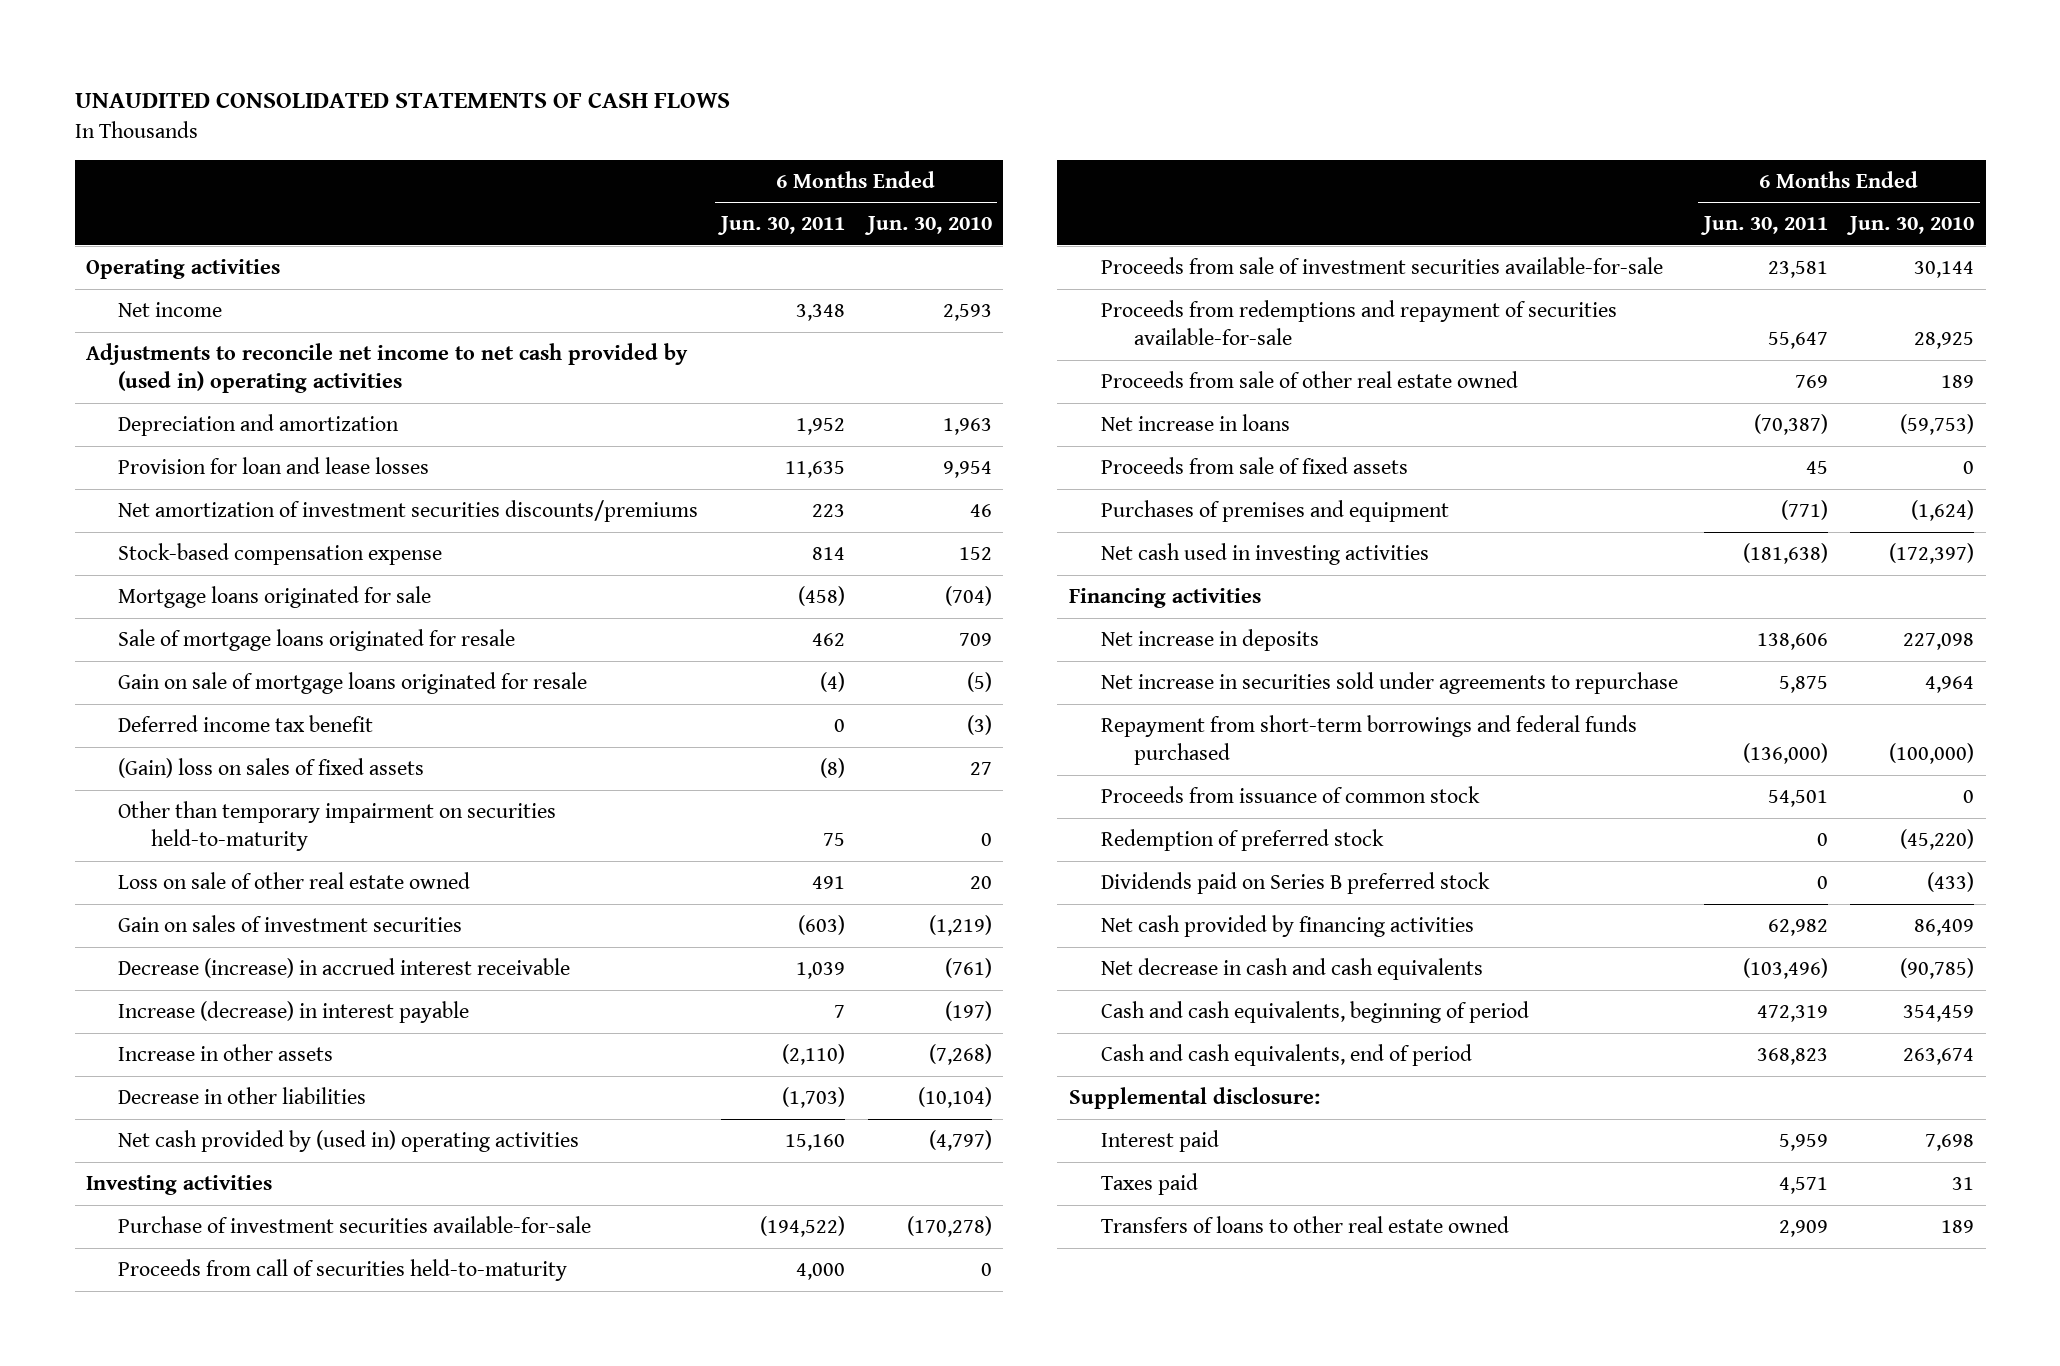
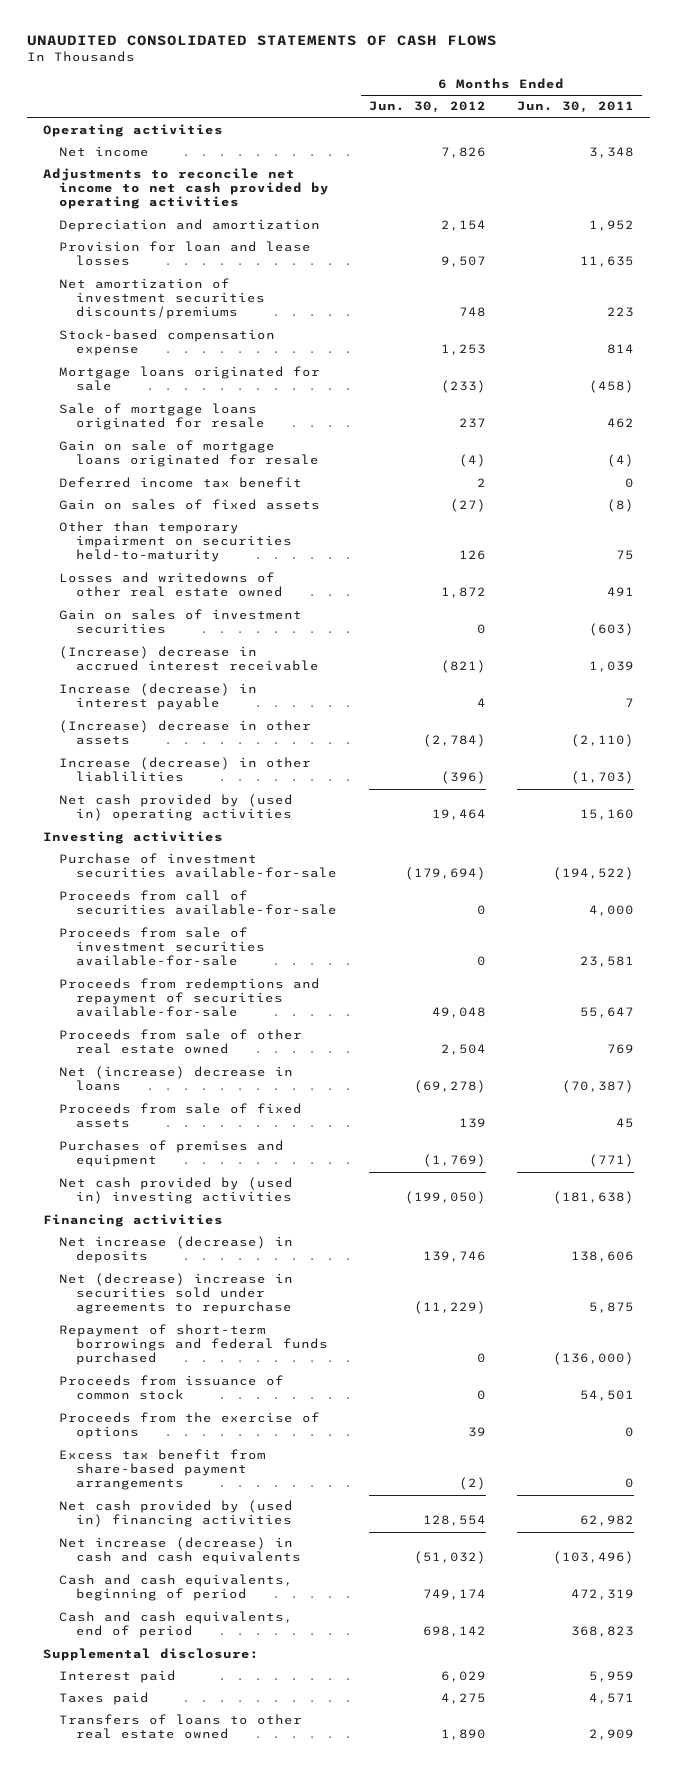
- | 6 Months Ended Jun. 30, 2011 | 6 Months Ended Jun. 30, 2010
+ | 6 Months Ended Jun. 30, 2012 | 6 Months Ended Jun. 30, 2011
- Adjustments to reconcile net income to net cash provided by (used in) operating activities
+ Adjustments to reconcile net income to net cash provided by operating activities
- (Gain) loss on sales of fixed assets | (8) | 27
+ Gain on sales of fixed assets | (27) | (8)
- Loss on sale of other real estate owned | 491 | 20
+ Losses and writedowns of other real estate owned | 1,872 | 491
- Decrease (increase) in accrued interest receivable | 1,039 | (761)
+ (Increase) decrease in accrued interest receivable | (821) | 1,039
- Increase in other assets | (2,110) | (7,268)
- Decrease in other liabilities | (1,703) | (10,104)
+ (Increase) decrease in other assets | (2,784) | (2,110)
+ Increase (decrease) in other liablilities | (396) | (1,703)
- Proceeds from call of securities held-to-maturity | 4,000 | 0
+ Proceeds from call of securities available-for-sale | 0 | 4,000
- Net increase in loans | (70,387) | (59,753)
+ Net (increase) decrease in loans | (69,278) | (70,387)
- Net cash used in investing activities | (181,638) | (172,397)
+ Net cash provided by (used in) investing activities | (199,050) | (181,638)
- Net increase in deposits | 138,606 | 227,098
- Net increase in securities sold under agreements to repurchase | 5,875 | 4,964
- Repayment from short-term borrowings and federal funds purchased | (136,000) | (100,000)
+ Net increase (decrease) in deposits | 139,746 | 138,606
+ Net (decrease) increase in securities sold under agreements to repurchase | (11,229) | 5,875
+ Repayment of short-term borrowings and federal funds purchased | 0 | (136,000)
- Redemption of preferred stock | 0 | (45,220)
- Dividends paid on Series B preferred stock | 0 | (433)
- Net cash provided by financing activities | 62,982 | 86,409
- Net decrease in cash and cash equivalents | (103,496) | (90,785)
+ Proceeds from the exercise of options | 39 | 0
+ Excess tax benefit from share-based payment arrangements | (2) | 0
+ Net cash provided by (used in) financing activities | 128,554 | 62,982
+ Net increase (decrease) in cash and cash equivalents | (51,032) | (103,496)

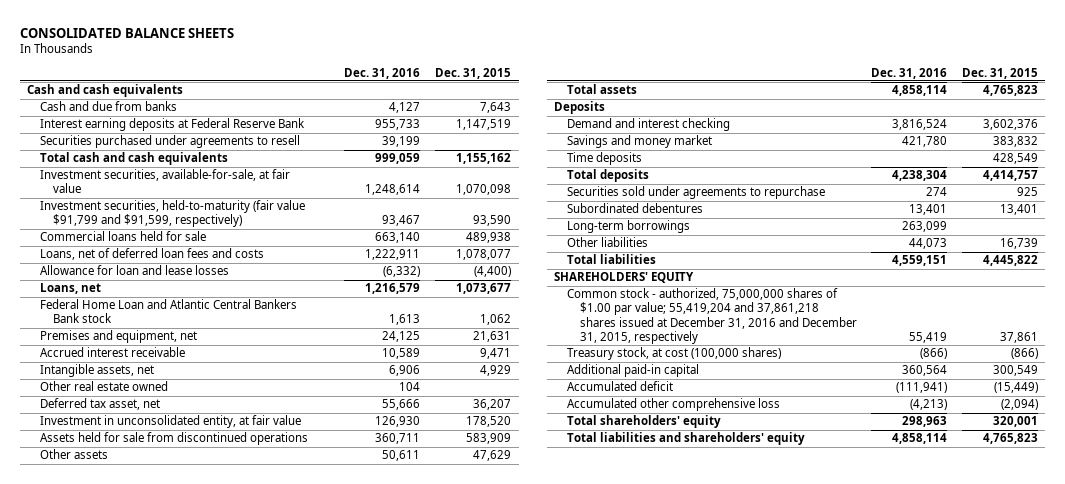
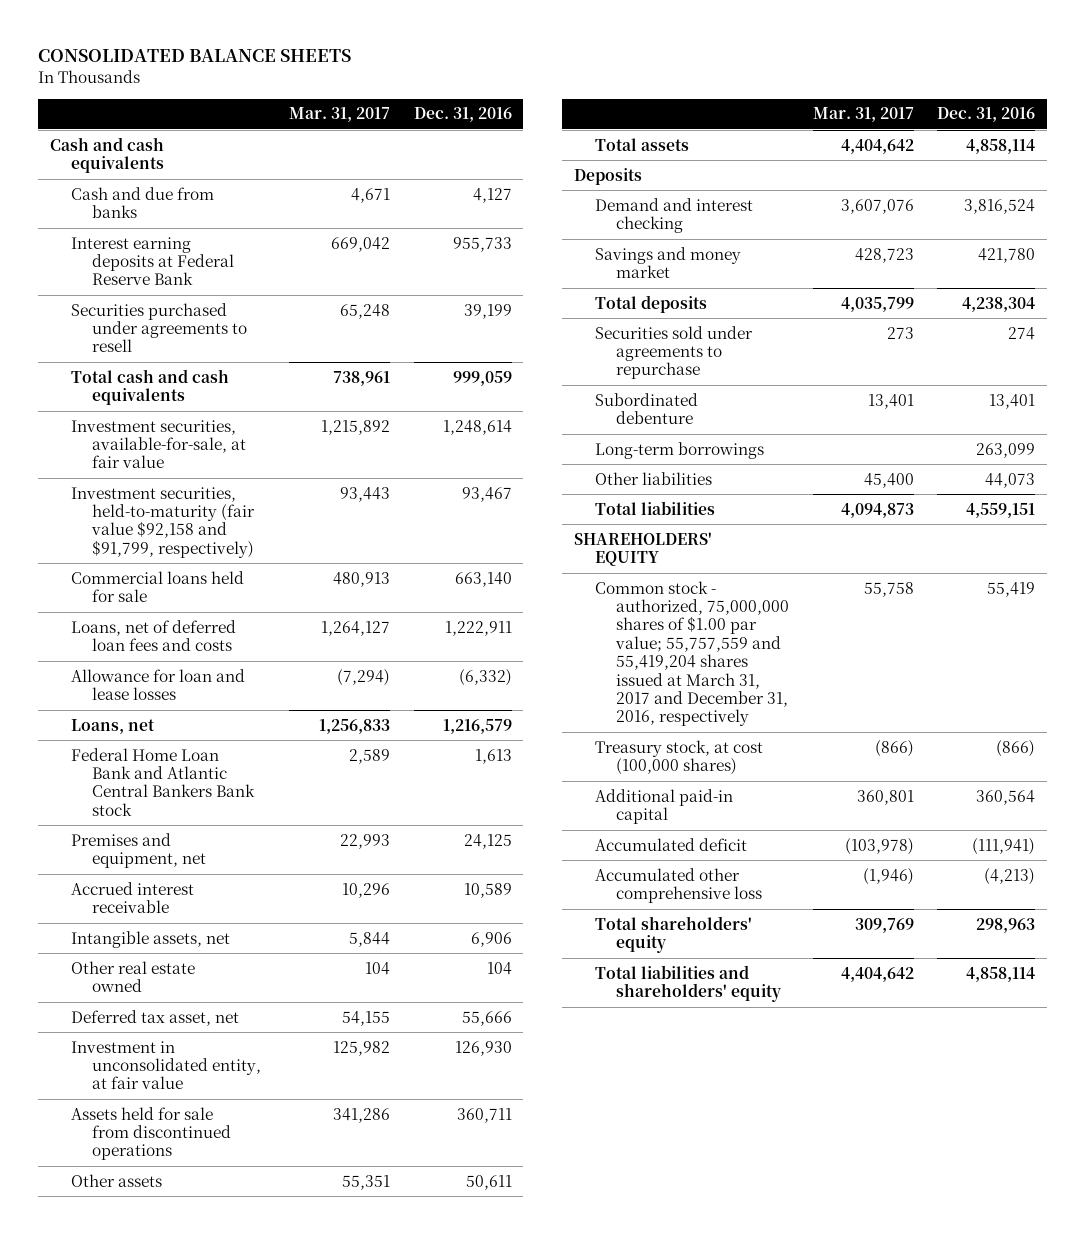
- | Dec. 31, 2016 | Dec. 31, 2015
+ | Mar. 31, 2017 | Dec. 31, 2016
- Investment securities, held-to-maturity (fair value $91,799 and $91,599, respectively) | 93,467 | 93,590
+ Investment securities, held-to-maturity (fair value $92,158 and $91,799, respectively) | 93,443 | 93,467
- Federal Home Loan and Atlantic Central Bankers Bank stock | 1,613 | 1,062
+ Federal Home Loan Bank and Atlantic Central Bankers Bank stock | 2,589 | 1,613
- Time deposits | | 428,549
- Subordinated debentures | 13,401 | 13,401
+ Subordinated debenture | 13,401 | 13,401
- Common stock - authorized, 75,000,000 shares of $1.00 par value; 55,419,204 and 37,861,218 shares issued at December 31, 2016 and December 31, 2015, respectively | 55,419 | 37,861
+ Common stock - authorized, 75,000,000 shares of $1.00 par value; 55,757,559 and 55,419,204 shares issued at March 31, 2017 and December 31, 2016, respectively | 55,758 | 55,419

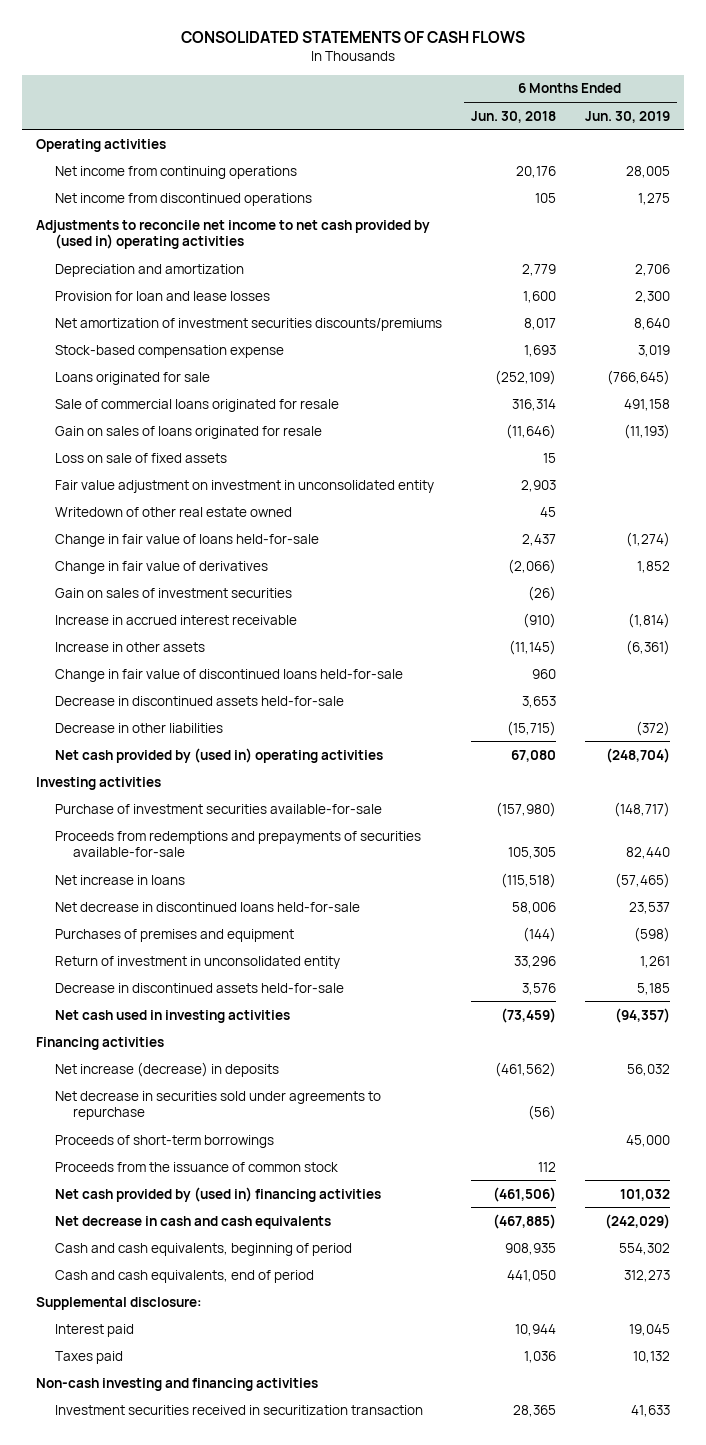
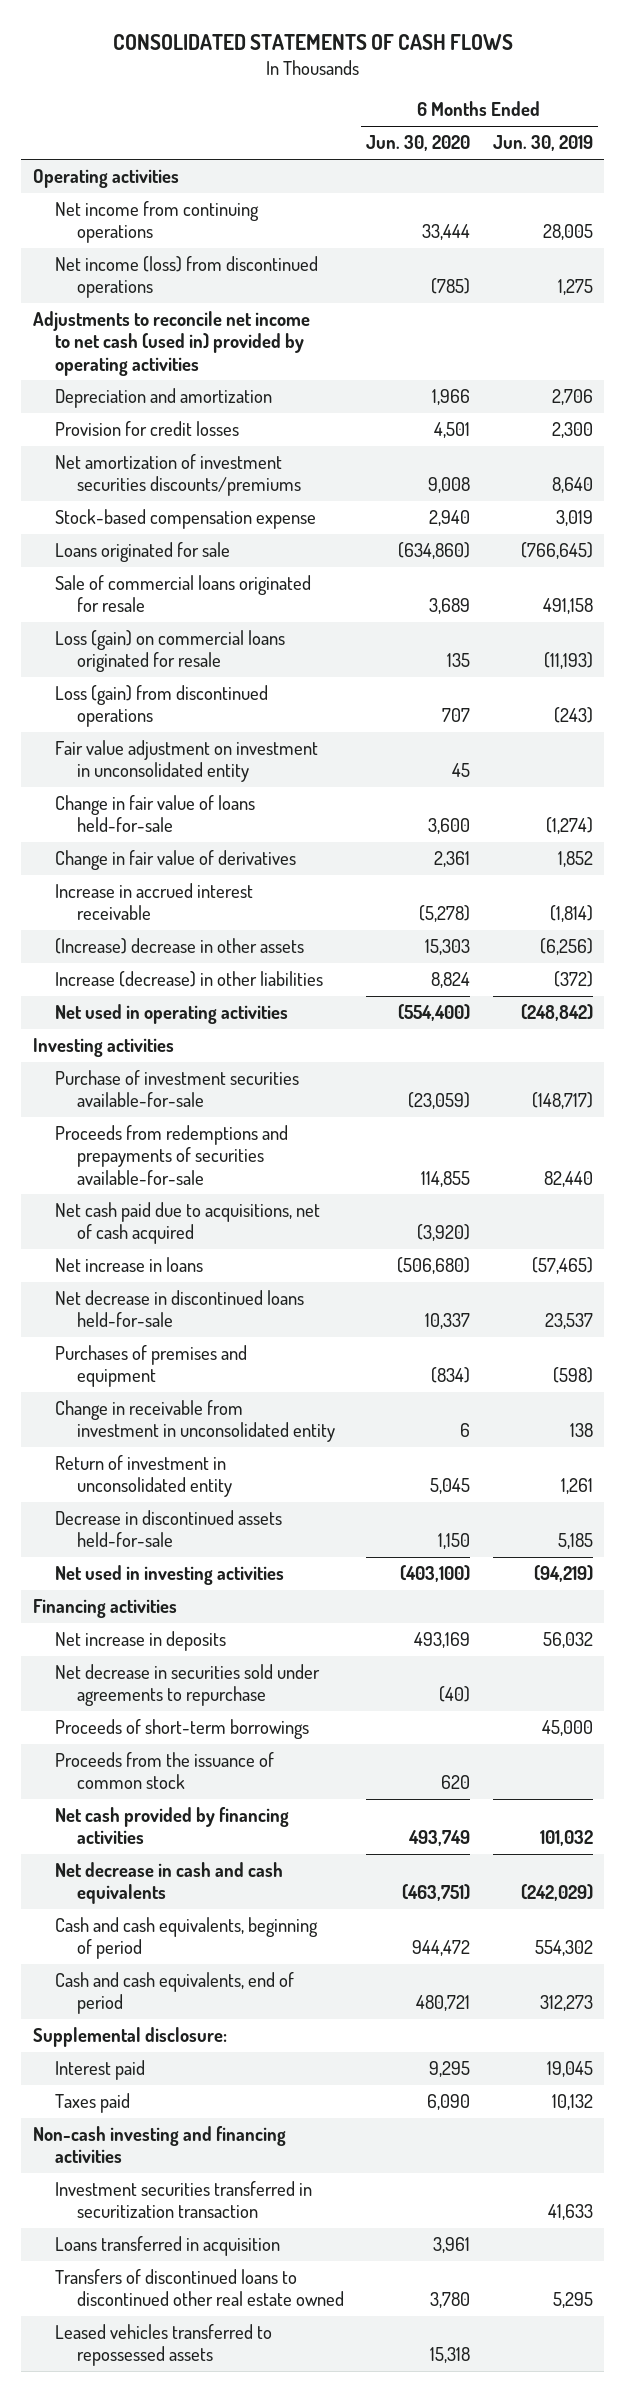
- | 6 Months Ended Jun. 30, 2018 | 6 Months Ended Jun. 30, 2019
+ | 6 Months Ended Jun. 30, 2020 | 6 Months Ended Jun. 30, 2019
- Net income from discontinued operations | 105 | 1,275
- Adjustments to reconcile net income to net cash provided by (used in) operating activities
+ Net income (loss) from discontinued operations | (785) | 1,275
+ Adjustments to reconcile net income to net cash (used in) provided by operating activities
- Provision for loan and lease losses | 1,600 | 2,300
+ Provision for credit losses | 4,501 | 2,300
- Gain on sales of loans originated for resale | (11,646) | (11,193)
- Loss on sale of fixed assets | 15 |
+ Loss (gain) on commercial loans originated for resale | 135 | (11,193)
+ Loss (gain) from discontinued operations | 707 | (243)
- Writedown of other real estate owned | 45 |
- Gain on sales of investment securities | (26) |
- Increase in other assets | (11,145) | (6,361)
- Change in fair value of discontinued loans held-for-sale | 960 |
- Decrease in discontinued assets held-for-sale | 3,653 |
- Decrease in other liabilities | (15,715) | (372)
- Net cash provided by (used in) operating activities | 67,080 | (248,704)
+ (Increase) decrease in other assets | 15,303 | (6,256)
+ Increase (decrease) in other liabilities | 8,824 | (372)
+ Net used in operating activities | (554,400) | (248,842)
+ Net cash paid due to acquisitions, net of cash acquired | (3,920) |
+ Change in receivable from investment in unconsolidated entity | 6 | 138
- Net cash used in investing activities | (73,459) | (94,357)
+ Net used in investing activities | (403,100) | (94,219)
- Net increase (decrease) in deposits | (461,562) | 56,032
+ Net increase in deposits | 493,169 | 56,032
- Net cash provided by (used in) financing activities | (461,506) | 101,032
+ Net cash provided by financing activities | 493,749 | 101,032
- Investment securities received in securitization transaction | 28,365 | 41,633
+ Investment securities transferred in securitization transaction | | 41,633
+ Loans transferred in acquisition | 3,961 |
+ Transfers of discontinued loans to discontinued other real estate owned | 3,780 | 5,295
+ Leased vehicles transferred to repossessed assets | 15,318 |

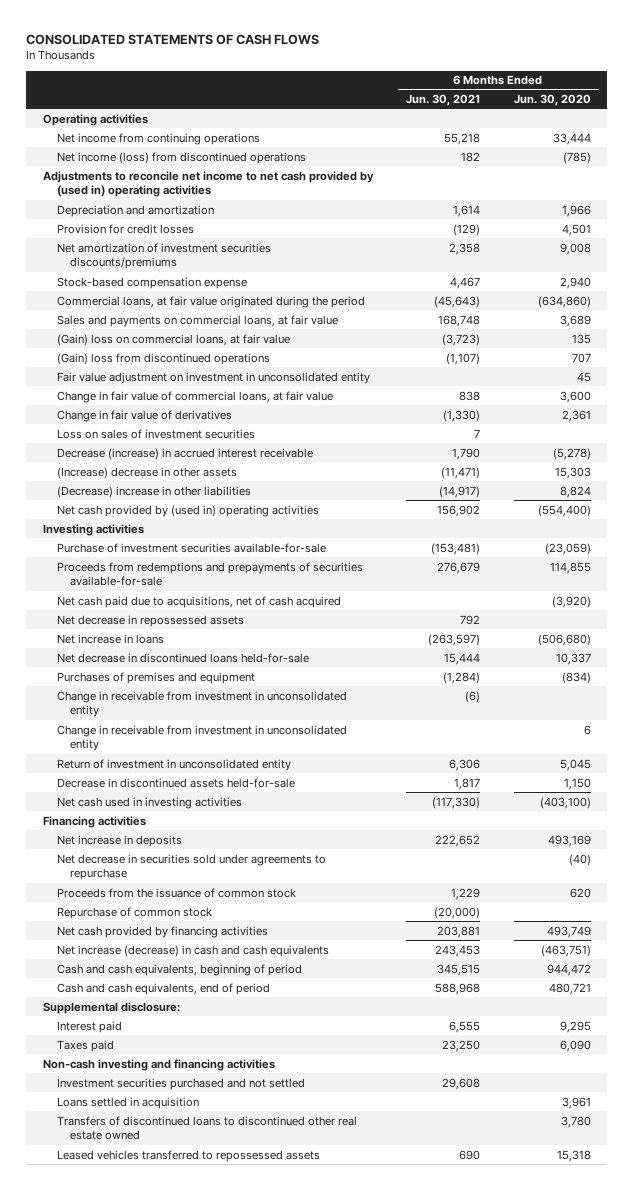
- | 6 Months Ended Jun. 30, 2020 | 6 Months Ended Jun. 30, 2019
+ | 6 Months Ended Jun. 30, 2021 | 6 Months Ended Jun. 30, 2020
- Adjustments to reconcile net income to net cash (used in) provided by operating activities
+ Adjustments to reconcile net income to net cash provided by (used in) operating activities
- Loans originated for sale | (634,860) | (766,645)
- Sale of commercial loans originated for resale | 3,689 | 491,158
- Loss (gain) on commercial loans originated for resale | 135 | (11,193)
- Loss (gain) from discontinued operations | 707 | (243)
+ Commercial loans, at fair value originated during the period | (45,643) | (634,860)
+ Sales and payments on commercial loans, at fair value | 168,748 | 3,689
+ (Gain) loss on commercial loans, at fair value | (3,723) | 135
+ (Gain) loss from discontinued operations | (1,107) | 707
- Change in fair value of loans held-for-sale | 3,600 | (1,274)
+ Change in fair value of commercial loans, at fair value | 838 | 3,600
- Increase in accrued interest receivable | (5,278) | (1,814)
+ Loss on sales of investment securities | 7 |
+ Decrease (increase) in accrued interest receivable | 1,790 | (5,278)
- Increase (decrease) in other liabilities | 8,824 | (372)
- Net used in operating activities | (554,400) | (248,842)
+ (Decrease) increase in other liabilities | (14,917) | 8,824
+ Net cash provided by (used in) operating activities | 156,902 | (554,400)
+ Net decrease in repossessed assets | 792 |
+ Change in receivable from investment in unconsolidated entity | (6) |
- Net used in investing activities | (403,100) | (94,219)
+ Net cash used in investing activities | (117,330) | (403,100)
- Proceeds of short-term borrowings | | 45,000
+ Repurchase of common stock | (20,000) |
- Net decrease in cash and cash equivalents | (463,751) | (242,029)
+ Net increase (decrease) in cash and cash equivalents | 243,453 | (463,751)
- Investment securities transferred in securitization transaction | | 41,633
- Loans transferred in acquisition | 3,961 |
+ Investment securities purchased and not settled | 29,608 |
+ Loans settled in acquisition | | 3,961

